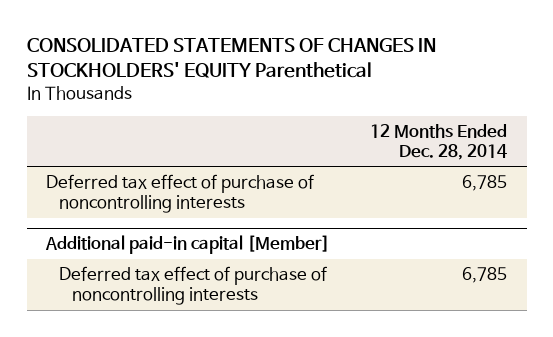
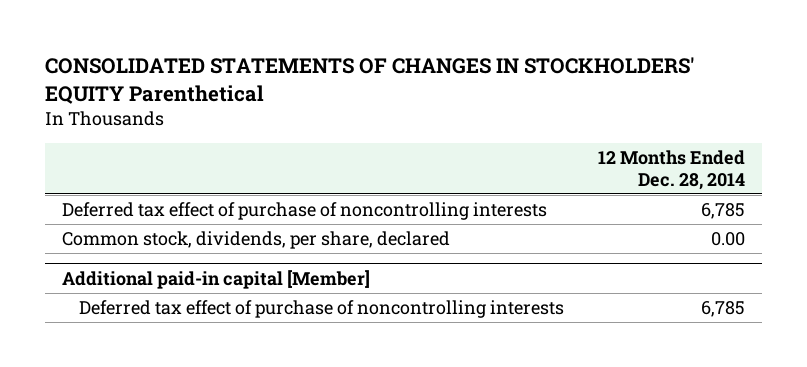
+ Common stock, dividends, per share, declared | 0.00

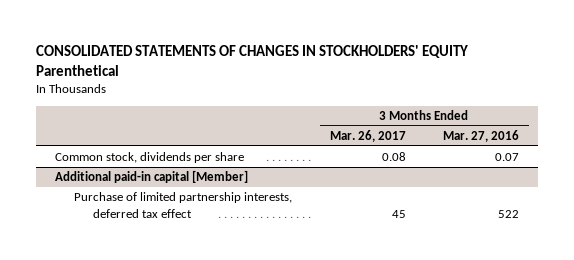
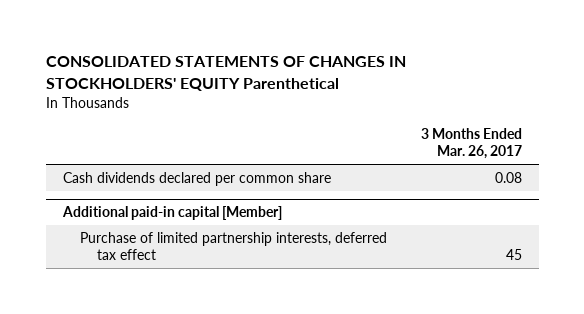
- | 3 Months Ended Mar. 26, 2017 | 3 Months Ended Mar. 27, 2016
+ | 3 Months Ended Mar. 26, 2017
- Common stock, dividends per share | 0.08 | 0.07
+ Cash dividends declared per common share | 0.08

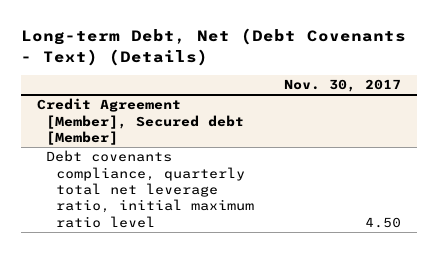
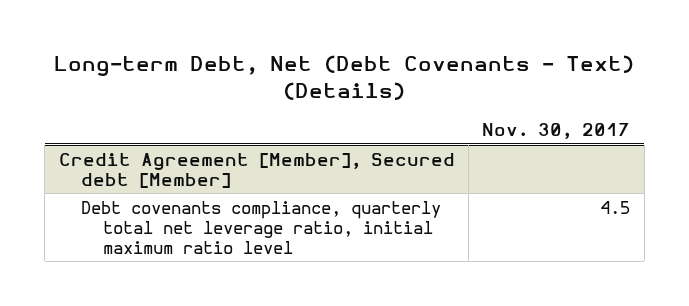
@ Credit Agreement [Member], Secured debt [Member]
- Debt covenants compliance, quarterly total net leverage ratio, initial maximum ratio level | 4.50
+ Debt covenants compliance, quarterly total net leverage ratio, initial maximum ratio level | 4.5

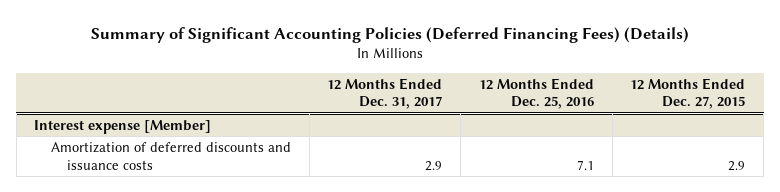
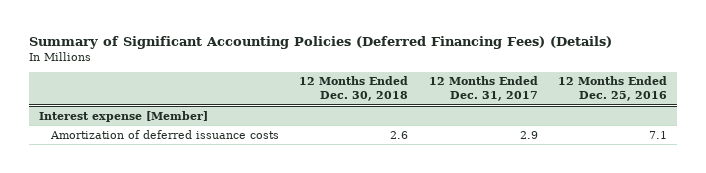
- | 12 Months Ended Dec. 31, 2017 | 12 Months Ended Dec. 25, 2016 | 12 Months Ended Dec. 27, 2015
+ | 12 Months Ended Dec. 30, 2018 | 12 Months Ended Dec. 31, 2017 | 12 Months Ended Dec. 25, 2016
@ Interest expense [Member]
- Amortization of deferred discounts and issuance costs | 2.9 | 7.1 | 2.9
+ Amortization of deferred issuance costs | 2.6 | 2.9 | 7.1

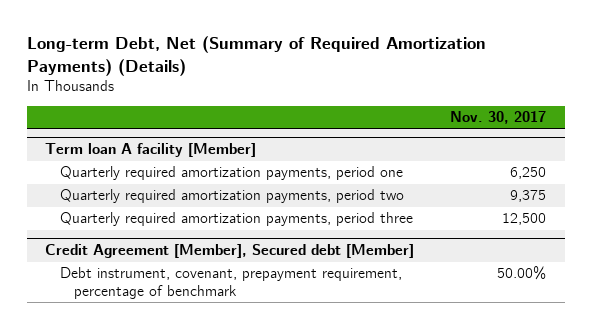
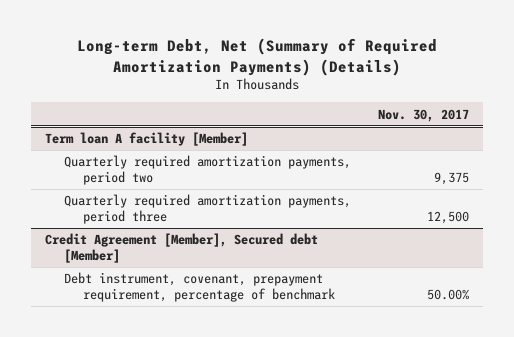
@ Term loan A facility [Member]
- Quarterly required amortization payments, period one | 6,250

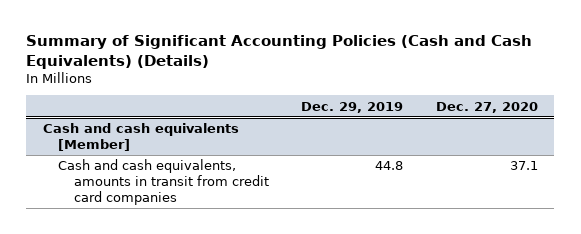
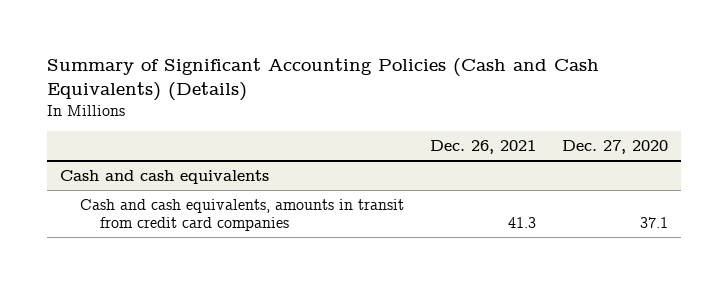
- | Dec. 29, 2019 | Dec. 27, 2020
+ | Dec. 26, 2021 | Dec. 27, 2020
- Cash and cash equivalents [Member]
+ Cash and cash equivalents

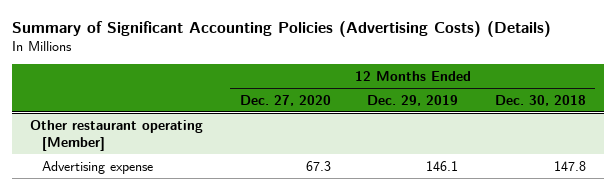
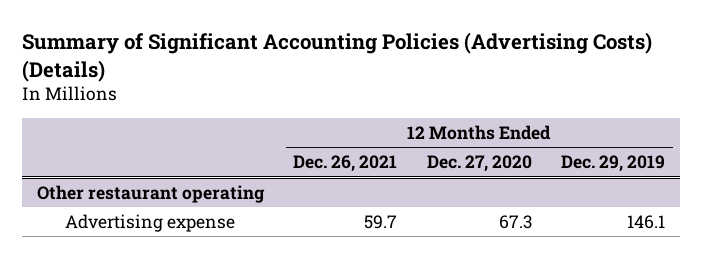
- | 12 Months Ended Dec. 27, 2020 | 12 Months Ended Dec. 29, 2019 | 12 Months Ended Dec. 30, 2018
+ | 12 Months Ended Dec. 26, 2021 | 12 Months Ended Dec. 27, 2020 | 12 Months Ended Dec. 29, 2019
- Other restaurant operating [Member]
+ Other restaurant operating

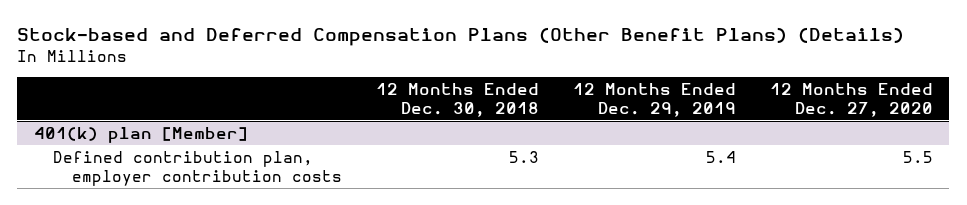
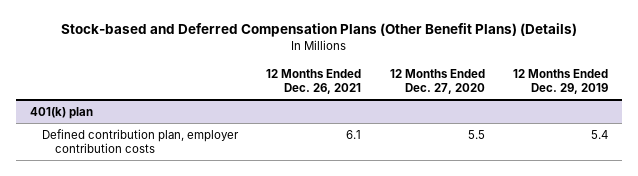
- | 12 Months Ended Dec. 30, 2018 | 12 Months Ended Dec. 29, 2019 | 12 Months Ended Dec. 27, 2020
+ | 12 Months Ended Dec. 26, 2021 | 12 Months Ended Dec. 27, 2020 | 12 Months Ended Dec. 29, 2019
- 401(k) plan [Member]
+ 401(k) plan

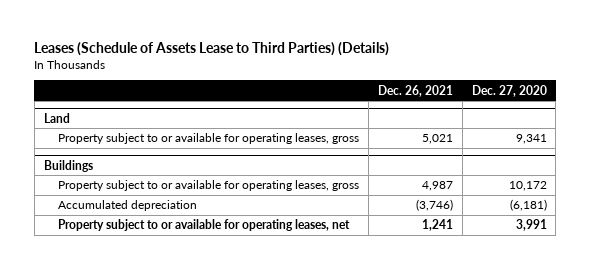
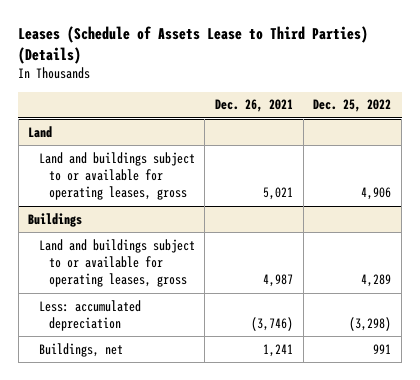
- | Dec. 26, 2021 | Dec. 27, 2020
+ | Dec. 26, 2021 | Dec. 25, 2022
@ Land
- Property subject to or available for operating leases, gross | 5,021 | 9,341
+ Land and buildings subject to or available for operating leases, gross | 5,021 | 4,906
@ Buildings
- Property subject to or available for operating leases, gross | 4,987 | 10,172
- Accumulated depreciation | (3,746) | (6,181)
- Property subject to or available for operating leases, net | 1,241 | 3,991
+ Land and buildings subject to or available for operating leases, gross | 4,987 | 4,289
+ Less: accumulated depreciation | (3,746) | (3,298)
+ Buildings, net | 1,241 | 991

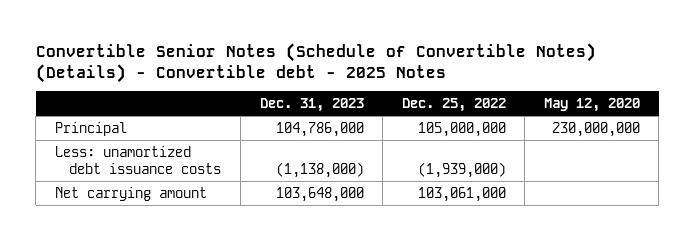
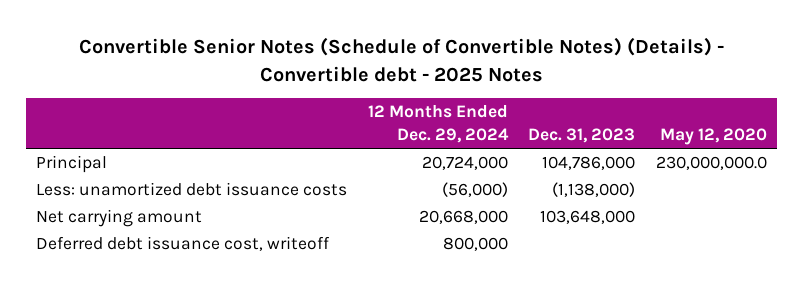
- | Dec. 31, 2023 | Dec. 25, 2022 | May 12, 2020
+ | 12 Months Ended Dec. 29, 2024 | Dec. 31, 2023 | May 12, 2020
- Principal | 104,786,000 | 105,000,000 | 230,000,000
+ Principal | 20,724,000 | 104,786,000 | 230,000,000.0
+ Deferred debt issuance cost, writeoff | 800,000 | |

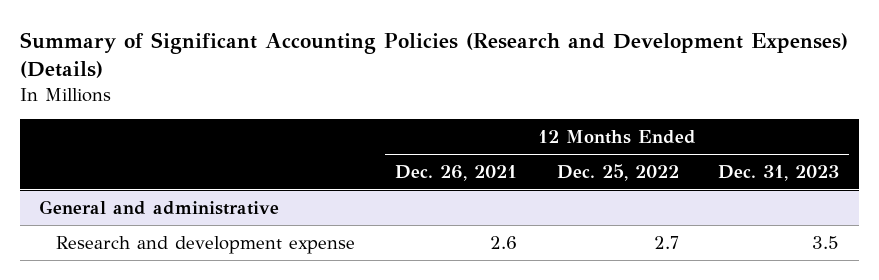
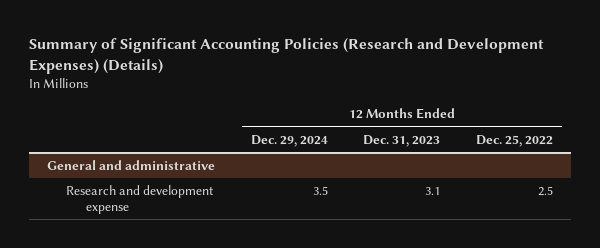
- | 12 Months Ended Dec. 26, 2021 | 12 Months Ended Dec. 25, 2022 | 12 Months Ended Dec. 31, 2023
+ | 12 Months Ended Dec. 29, 2024 | 12 Months Ended Dec. 31, 2023 | 12 Months Ended Dec. 25, 2022
@ General and administrative
- Research and development expense | 2.6 | 2.7 | 3.5
+ Research and development expense | 3.5 | 3.1 | 2.5

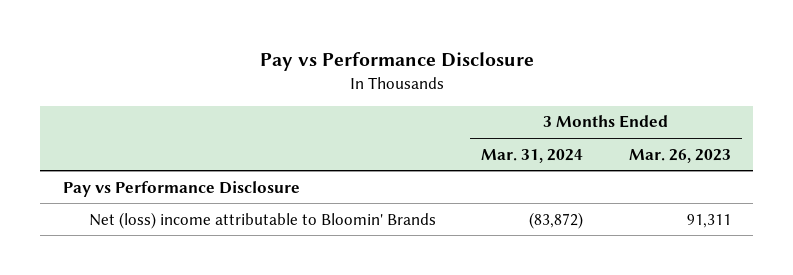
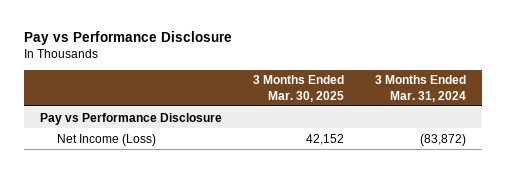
- | 3 Months Ended Mar. 31, 2024 | 3 Months Ended Mar. 26, 2023
+ | 3 Months Ended Mar. 30, 2025 | 3 Months Ended Mar. 31, 2024
- Net (loss) income attributable to Bloomin' Brands | (83,872) | 91,311
+ Net Income (Loss) | 42,152 | (83,872)

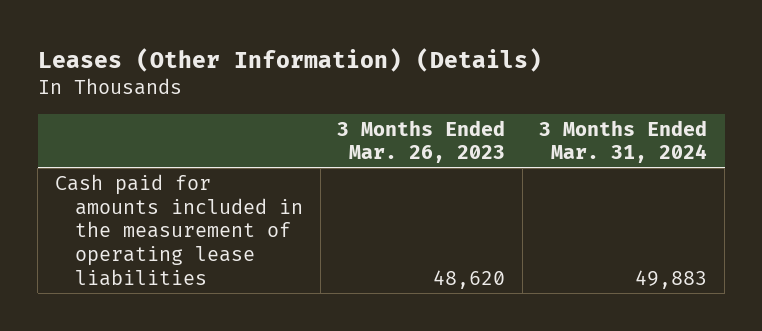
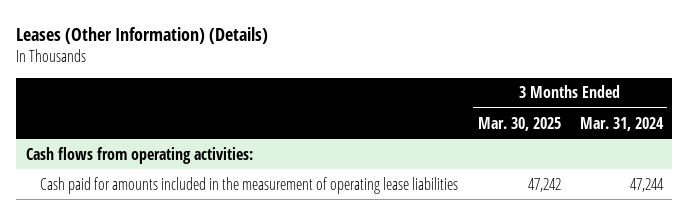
- | 3 Months Ended Mar. 26, 2023 | 3 Months Ended Mar. 31, 2024
+ | 3 Months Ended Mar. 30, 2025 | 3 Months Ended Mar. 31, 2024
- Cash paid for amounts included in the measurement of operating lease liabilities | 48,620 | 49,883
+ Cash flows from operating activities:
+ Cash paid for amounts included in the measurement of operating lease liabilities | 47,242 | 47,244

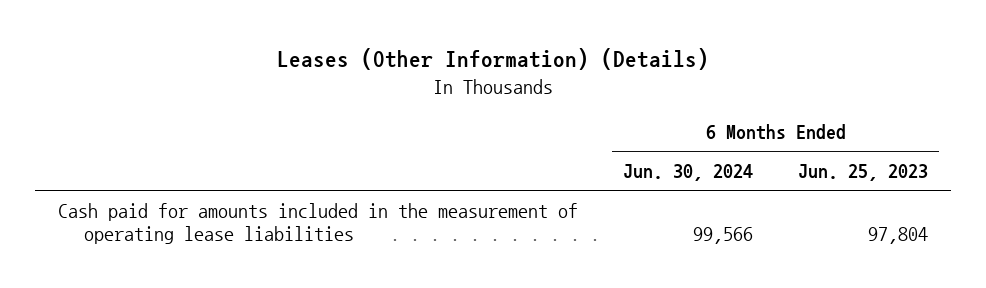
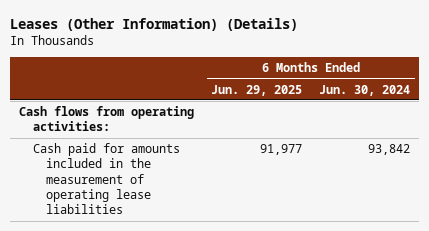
- | 6 Months Ended Jun. 30, 2024 | 6 Months Ended Jun. 25, 2023
+ | 6 Months Ended Jun. 29, 2025 | 6 Months Ended Jun. 30, 2024
- Cash paid for amounts included in the measurement of operating lease liabilities | 99,566 | 97,804
+ Cash flows from operating activities:
+ Cash paid for amounts included in the measurement of operating lease liabilities | 91,977 | 93,842

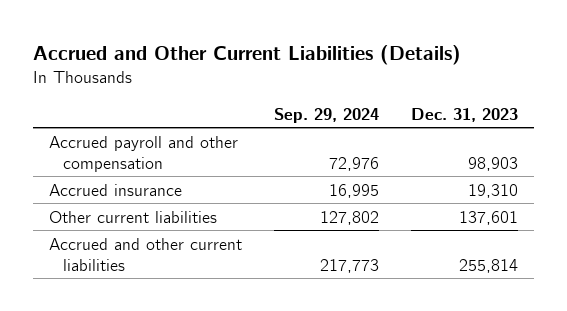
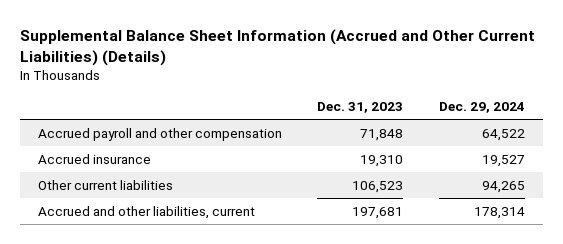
- Accrued and Other Current Liabilities (Details)
+ Supplemental Balance Sheet Information (Accrued and Other Current Liabilities) (Details)
- | Sep. 29, 2024 | Dec. 31, 2023
+ | Dec. 31, 2023 | Dec. 29, 2024
- Accrued payroll and other compensation | 72,976 | 98,903
+ Accrued payroll and other compensation | 71,848 | 64,522
- Other current liabilities | 127,802 | 137,601
- Accrued and other current liabilities | 217,773 | 255,814
+ Other current liabilities | 106,523 | 94,265
+ Accrued and other liabilities, current | 197,681 | 178,314

